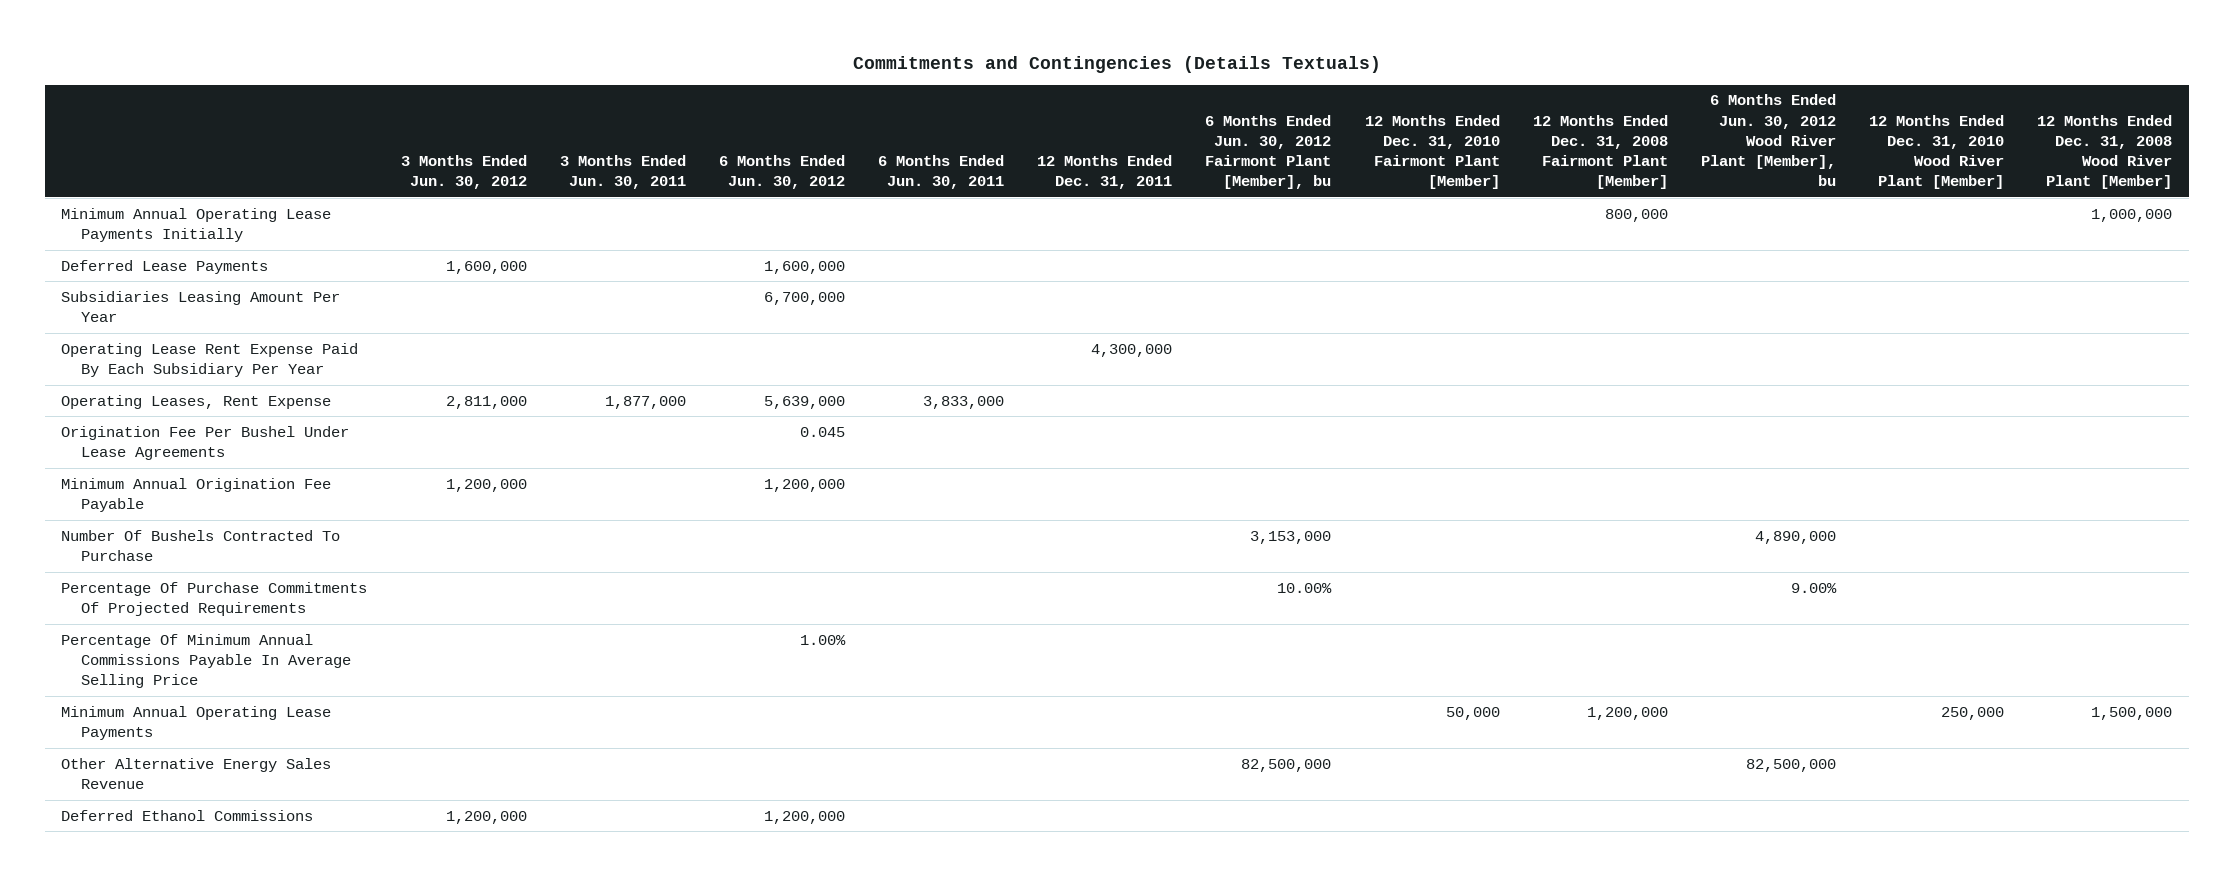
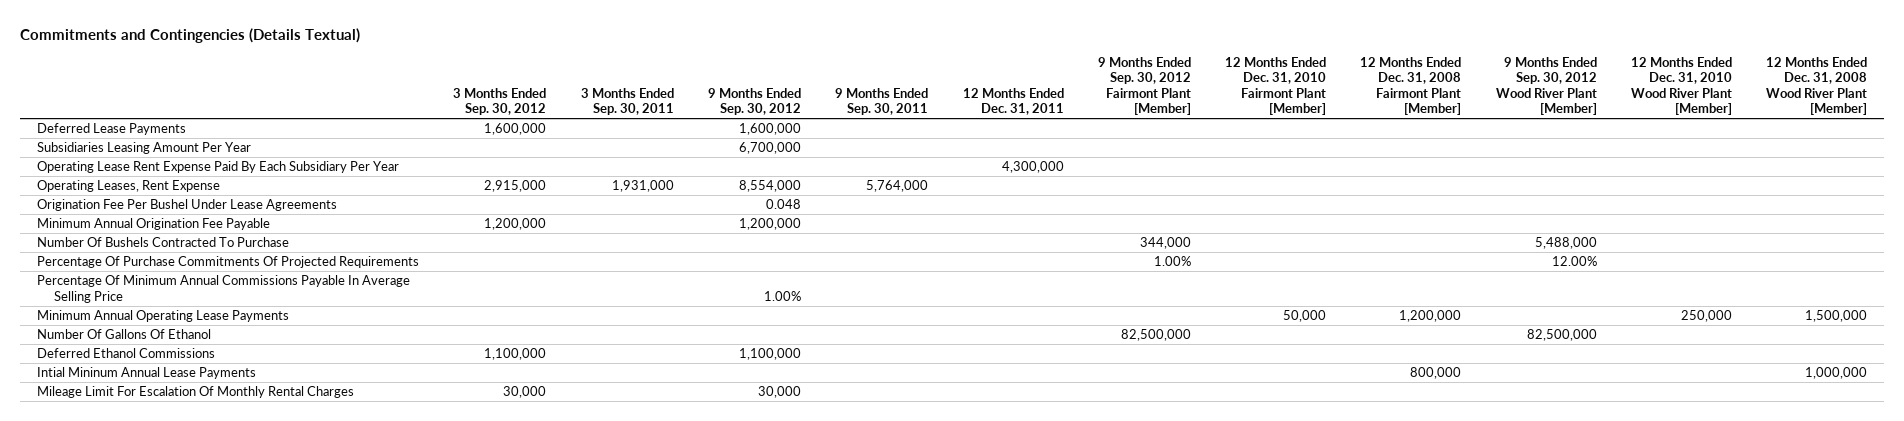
- Commitments and Contingencies (Details Textuals)
+ Commitments and Contingencies (Details Textual)
- | 3 Months Ended Jun. 30, 2012 | 3 Months Ended Jun. 30, 2011 | 6 Months Ended Jun. 30, 2012 | 6 Months Ended Jun. 30, 2011 | 12 Months Ended Dec. 31, 2011 | 6 Months Ended Jun. 30, 2012 Fairmont Plant [Member], bu | 12 Months Ended Dec. 31, 2010 Fairmont Plant [Member] | 12 Months Ended Dec. 31, 2008 Fairmont Plant [Member] | 6 Months Ended Jun. 30, 2012 Wood River Plant [Member], bu | 12 Months Ended Dec. 31, 2010 Wood River Plant [Member] | 12 Months Ended Dec. 31, 2008 Wood River Plant [Member]
+ | 3 Months Ended Sep. 30, 2012 | 3 Months Ended Sep. 30, 2011 | 9 Months Ended Sep. 30, 2012 | 9 Months Ended Sep. 30, 2011 | 12 Months Ended Dec. 31, 2011 | 9 Months Ended Sep. 30, 2012 Fairmont Plant [Member] | 12 Months Ended Dec. 31, 2010 Fairmont Plant [Member] | 12 Months Ended Dec. 31, 2008 Fairmont Plant [Member] | 9 Months Ended Sep. 30, 2012 Wood River Plant [Member] | 12 Months Ended Dec. 31, 2010 Wood River Plant [Member] | 12 Months Ended Dec. 31, 2008 Wood River Plant [Member]
- Minimum Annual Operating Lease Payments Initially | | | | | | | | 800,000 | | | 1,000,000
- Other Alternative Energy Sales Revenue | | | | | | 82,500,000 | | | 82,500,000 | |
+ Number Of Gallons Of Ethanol | | | | | | 82,500,000 | | | 82,500,000 | |
+ Intial Mininum Annual Lease Payments | | | | | | | | 800,000 | | | 1,000,000
+ Mileage Limit For Escalation Of Monthly Rental Charges | 30,000 | | 30,000 | | | | | | | |

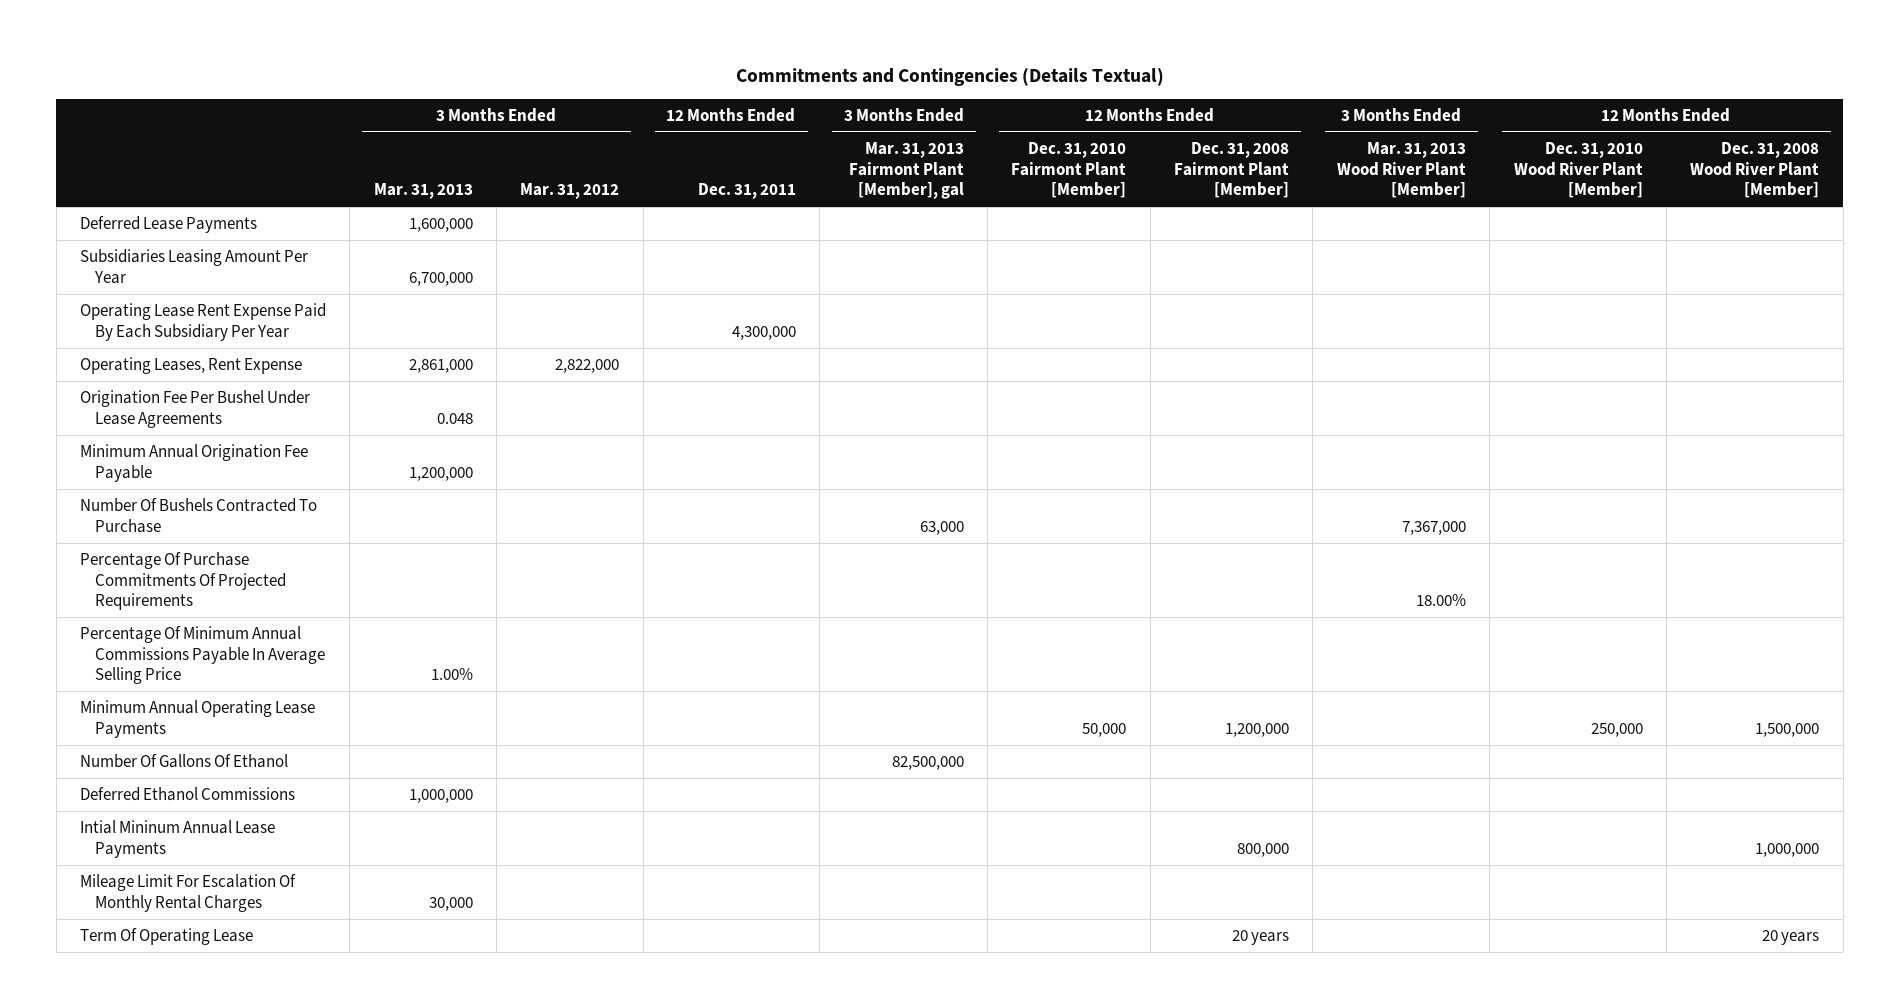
- | 3 Months Ended Sep. 30, 2012 | 3 Months Ended Sep. 30, 2011 | 9 Months Ended Sep. 30, 2012 | 9 Months Ended Sep. 30, 2011 | 12 Months Ended Dec. 31, 2011 | 9 Months Ended Sep. 30, 2012 Fairmont Plant [Member] | 12 Months Ended Dec. 31, 2010 Fairmont Plant [Member] | 12 Months Ended Dec. 31, 2008 Fairmont Plant [Member] | 9 Months Ended Sep. 30, 2012 Wood River Plant [Member] | 12 Months Ended Dec. 31, 2010 Wood River Plant [Member] | 12 Months Ended Dec. 31, 2008 Wood River Plant [Member]
+ | 3 Months Ended Mar. 31, 2013 | 3 Months Ended Mar. 31, 2012 | 12 Months Ended Dec. 31, 2011 | 3 Months Ended Mar. 31, 2013 Fairmont Plant [Member], gal | 12 Months Ended Dec. 31, 2010 Fairmont Plant [Member] | 12 Months Ended Dec. 31, 2008 Fairmont Plant [Member] | 3 Months Ended Mar. 31, 2013 Wood River Plant [Member] | 12 Months Ended Dec. 31, 2010 Wood River Plant [Member] | 12 Months Ended Dec. 31, 2008 Wood River Plant [Member]
+ Term Of Operating Lease | | | | | | 20 years | | | 20 years

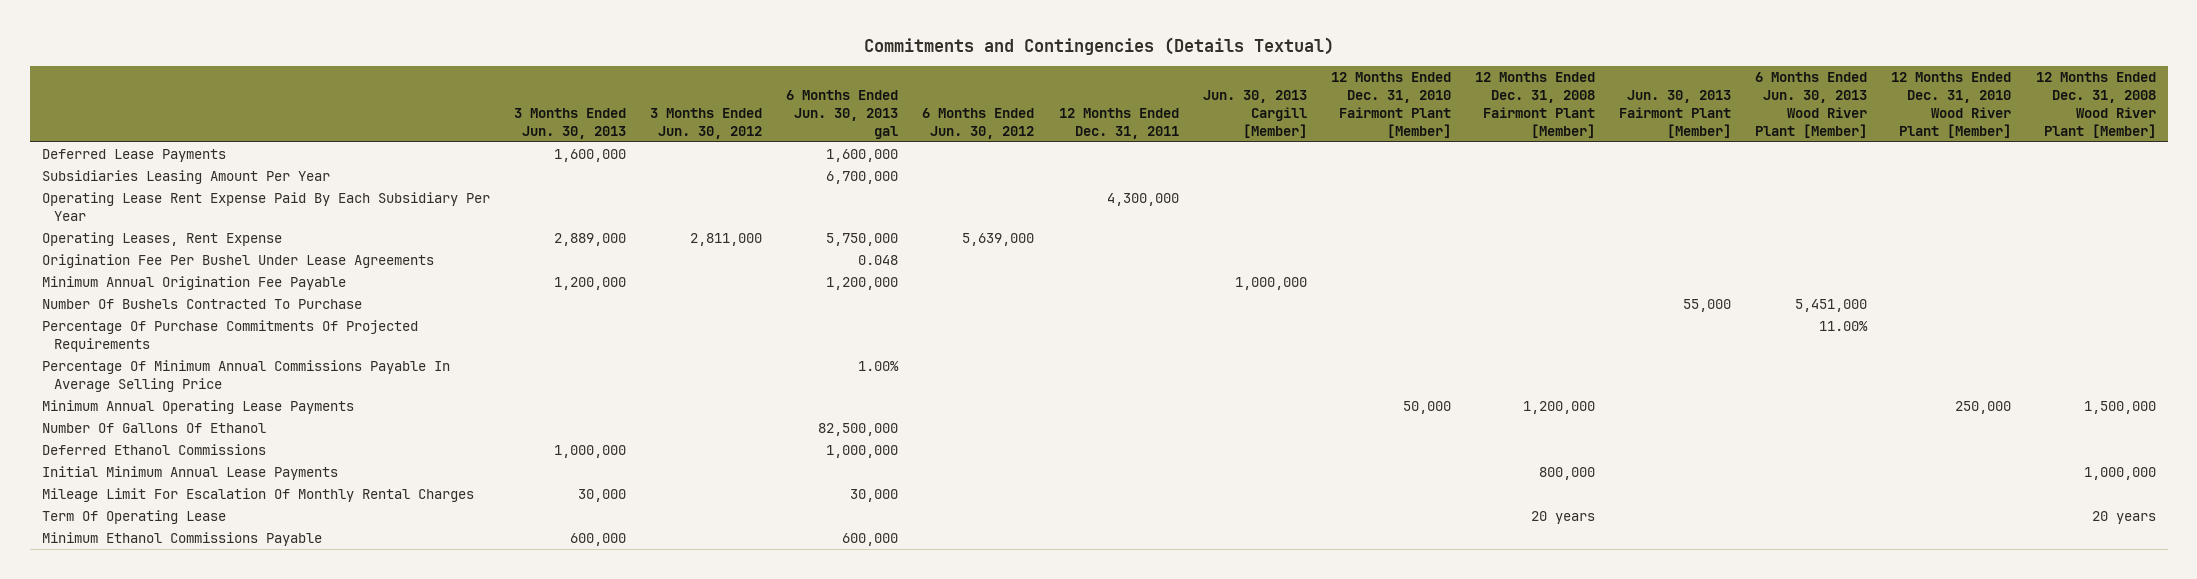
- | 3 Months Ended Mar. 31, 2013 | 3 Months Ended Mar. 31, 2012 | 12 Months Ended Dec. 31, 2011 | 3 Months Ended Mar. 31, 2013 Fairmont Plant [Member], gal | 12 Months Ended Dec. 31, 2010 Fairmont Plant [Member] | 12 Months Ended Dec. 31, 2008 Fairmont Plant [Member] | 3 Months Ended Mar. 31, 2013 Wood River Plant [Member] | 12 Months Ended Dec. 31, 2010 Wood River Plant [Member] | 12 Months Ended Dec. 31, 2008 Wood River Plant [Member]
+ | 3 Months Ended Jun. 30, 2013 | 3 Months Ended Jun. 30, 2012 | 6 Months Ended Jun. 30, 2013 gal | 6 Months Ended Jun. 30, 2012 | 12 Months Ended Dec. 31, 2011 | Jun. 30, 2013 Cargill [Member] | 12 Months Ended Dec. 31, 2010 Fairmont Plant [Member] | 12 Months Ended Dec. 31, 2008 Fairmont Plant [Member] | Jun. 30, 2013 Fairmont Plant [Member] | 6 Months Ended Jun. 30, 2013 Wood River Plant [Member] | 12 Months Ended Dec. 31, 2010 Wood River Plant [Member] | 12 Months Ended Dec. 31, 2008 Wood River Plant [Member]
- Intial Mininum Annual Lease Payments | | | | | | 800,000 | | | 1,000,000
+ Initial Minimum Annual Lease Payments | | | | | | | | 800,000 | | | | 1,000,000
+ Minimum Ethanol Commissions Payable | 600,000 | | 600,000 | | | | | | | | |

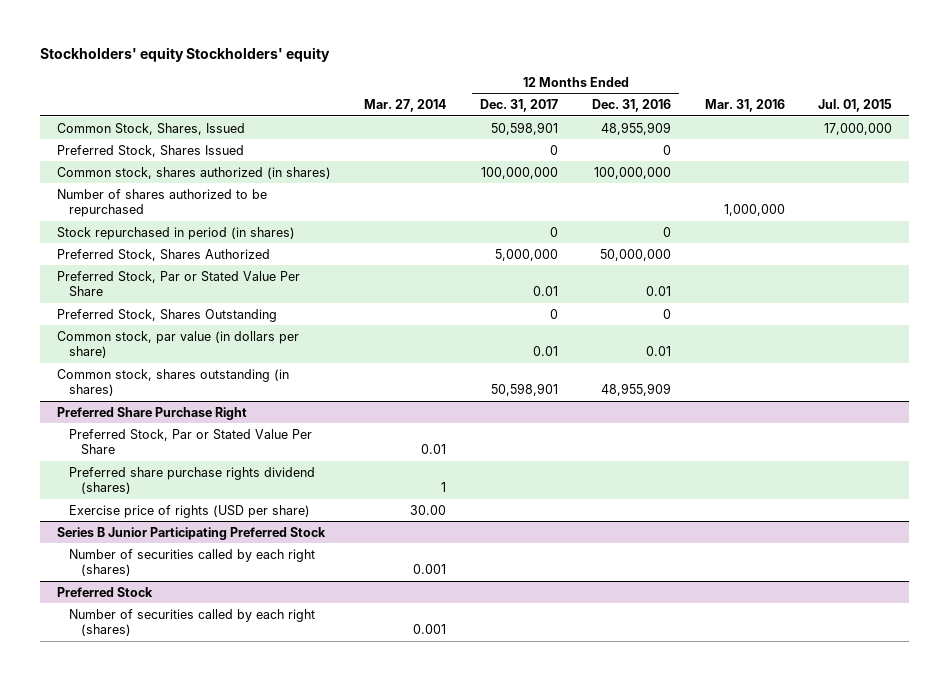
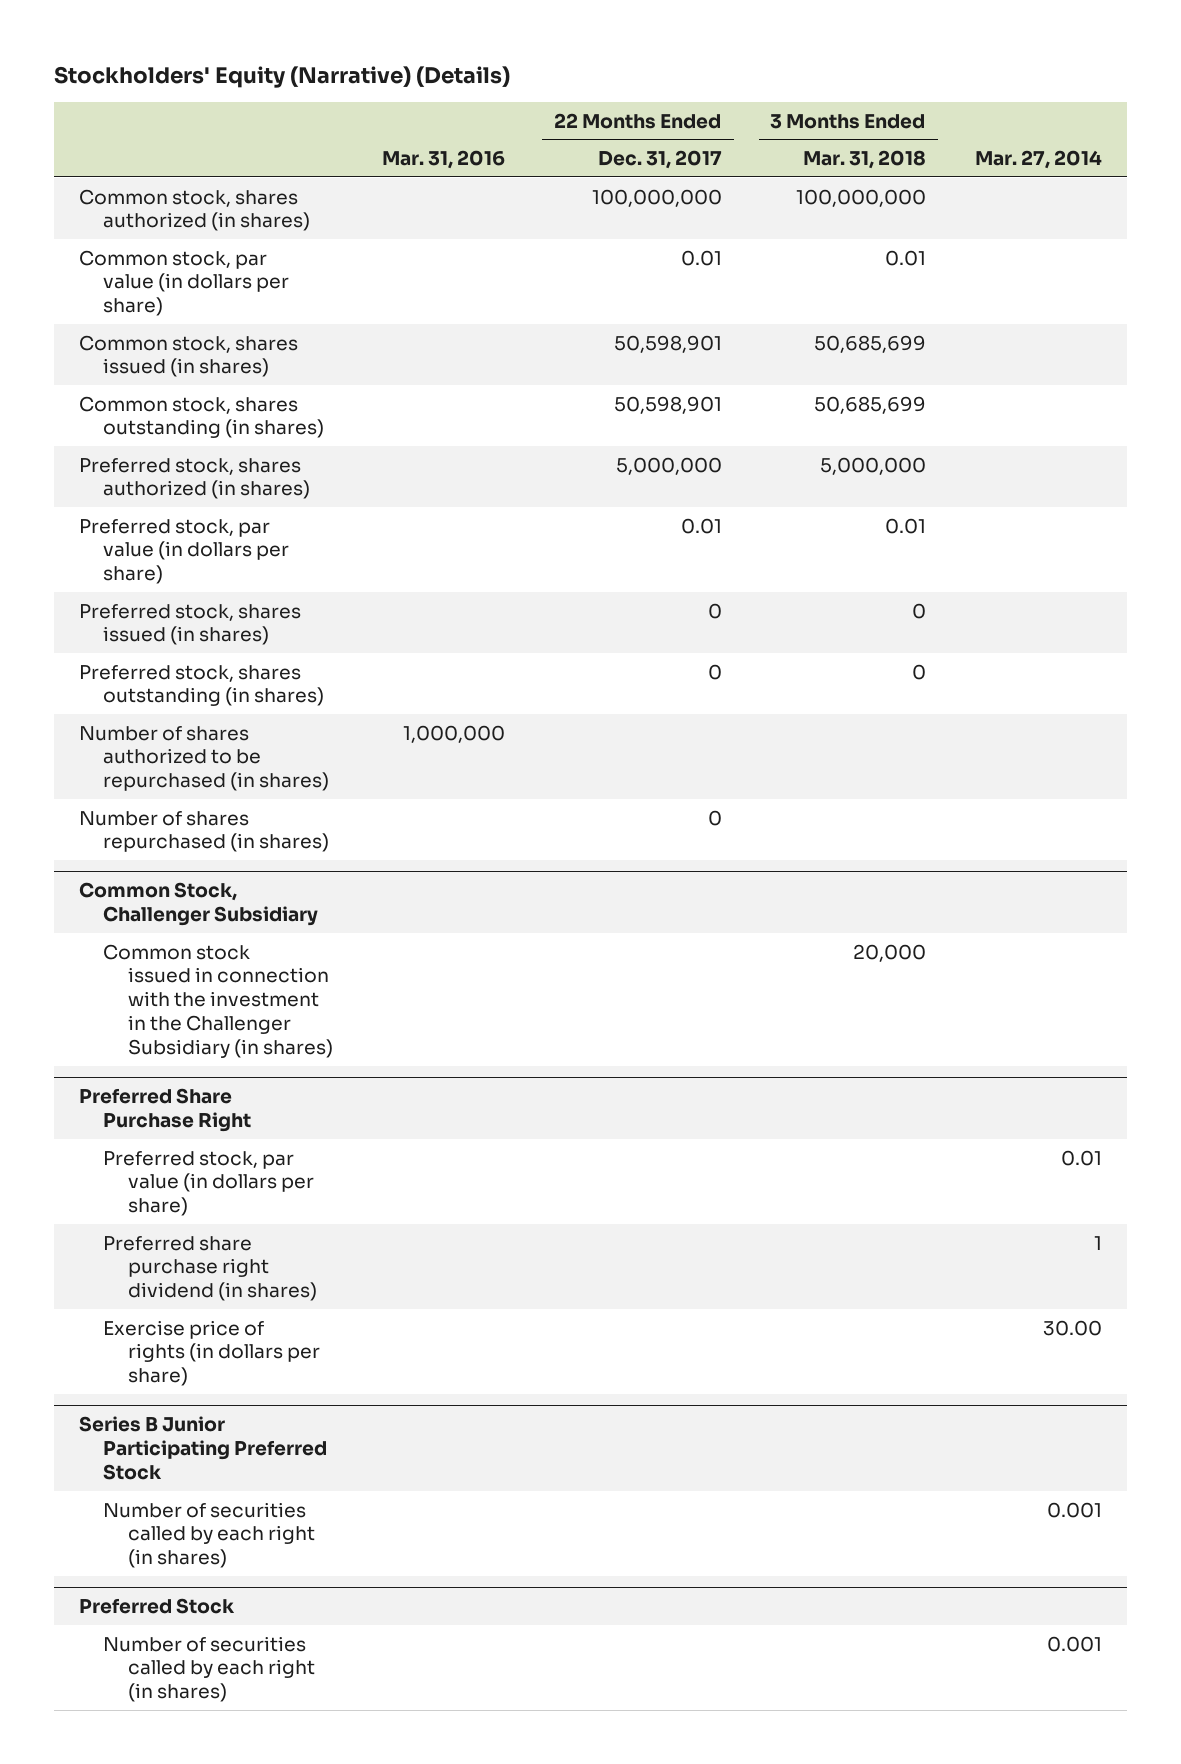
- Stockholders' equity Stockholders' equity
+ Stockholders' Equity (Narrative) (Details)
- | Mar. 27, 2014 | 12 Months Ended Dec. 31, 2017 | 12 Months Ended Dec. 31, 2016 | Mar. 31, 2016 | Jul. 01, 2015
+ | Mar. 31, 2016 | 22 Months Ended Dec. 31, 2017 | 3 Months Ended Mar. 31, 2018 | Mar. 27, 2014
- Common Stock, Shares, Issued | | 50,598,901 | 48,955,909 | | 17,000,000
- Preferred Stock, Shares Issued | | 0 | 0 | |
- Number of shares authorized to be repurchased | | | | 1,000,000 |
- Stock repurchased in period (in shares) | | 0 | 0 | |
- Preferred Stock, Shares Authorized | | 5,000,000 | 50,000,000 | |
- Preferred Stock, Par or Stated Value Per Share | | 0.01 | 0.01 | |
- Preferred Stock, Shares Outstanding | | 0 | 0 | |
+ Common stock, shares issued (in shares) | | 50,598,901 | 50,685,699 |
+ Preferred stock, shares authorized (in shares) | | 5,000,000 | 5,000,000 |
+ Preferred stock, par value (in dollars per share) | | 0.01 | 0.01 |
+ Preferred stock, shares issued (in shares) | | 0 | 0 |
+ Preferred stock, shares outstanding (in shares) | | 0 | 0 |
+ Number of shares authorized to be repurchased (in shares) | 1,000,000 | | |
+ Number of shares repurchased (in shares) | | 0 | |
+ Common Stock, Challenger Subsidiary
+ Common stock issued in connection with the investment in the Challenger Subsidiary (in shares) | | | 20,000 |
@ Preferred Share Purchase Right
- Preferred Stock, Par or Stated Value Per Share | 0.01 | | | |
- Preferred share purchase rights dividend (shares) | 1 | | | |
- Exercise price of rights (USD per share) | 30.00 | | | |
+ Preferred stock, par value (in dollars per share) | | | | 0.01
+ Preferred share purchase right dividend (in shares) | | | | 1
+ Exercise price of rights (in dollars per share) | | | | 30.00
@ Series B Junior Participating Preferred Stock
- Number of securities called by each right (shares) | 0.001 | | | |
+ Number of securities called by each right (in shares) | | | | 0.001
@ Preferred Stock
- Number of securities called by each right (shares) | 0.001 | | | |
+ Number of securities called by each right (in shares) | | | | 0.001

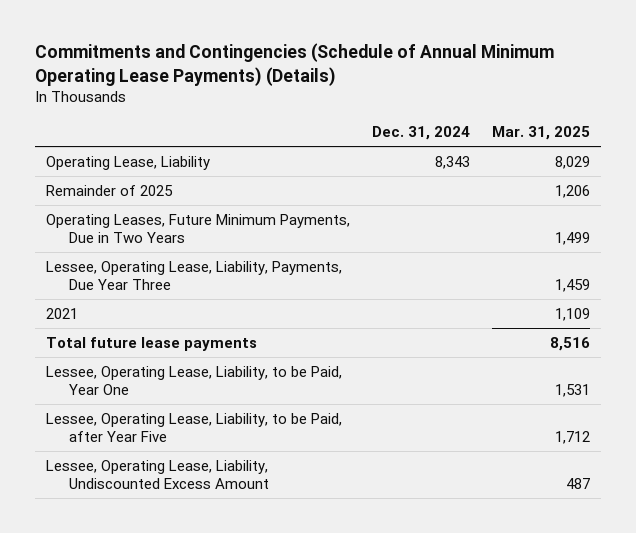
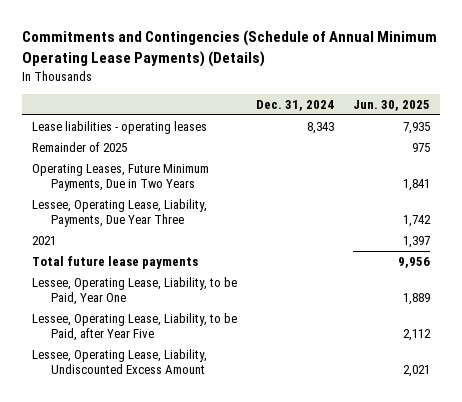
- | Dec. 31, 2024 | Mar. 31, 2025
+ | Dec. 31, 2024 | Jun. 30, 2025
- Operating Lease, Liability | 8,343 | 8,029
+ Lease liabilities - operating leases | 8,343 | 7,935

